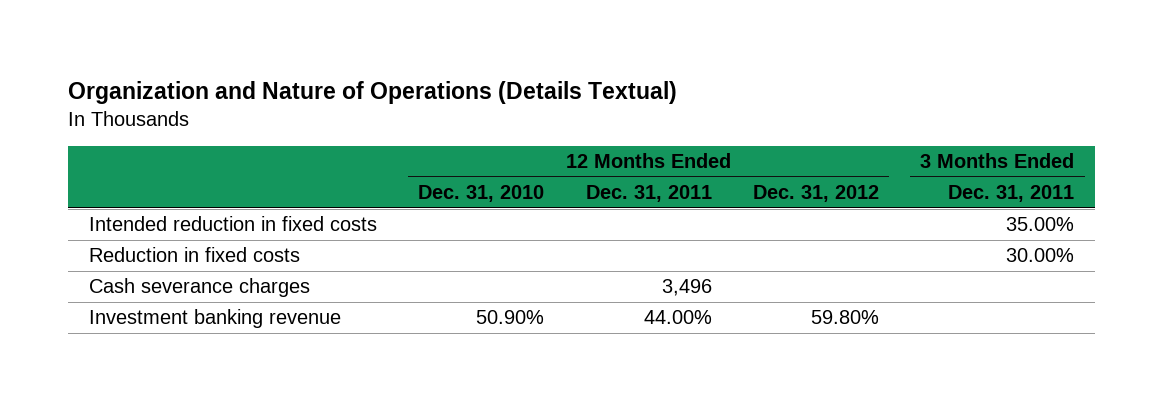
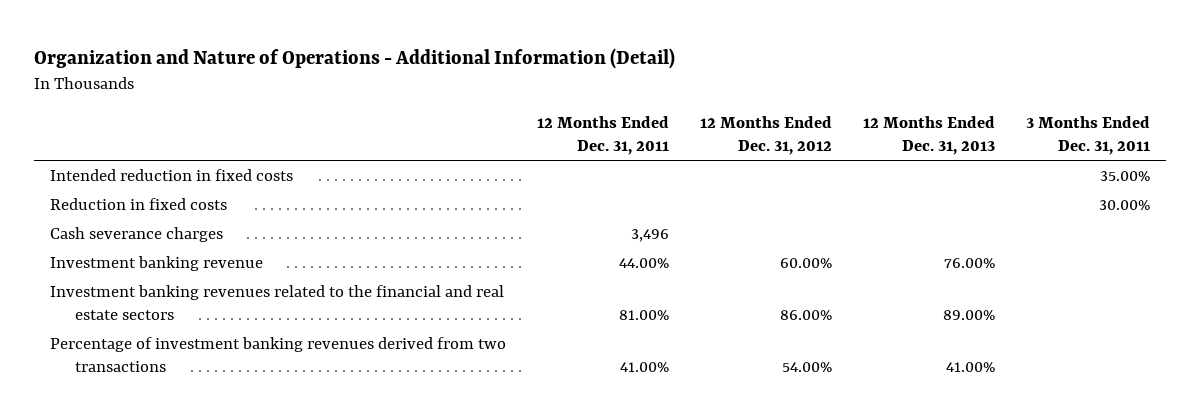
- Organization and Nature of Operations (Details Textual)
+ Organization and Nature of Operations - Additional Information (Detail)
- | 12 Months Ended Dec. 31, 2010 | 12 Months Ended Dec. 31, 2011 | 12 Months Ended Dec. 31, 2012 | 3 Months Ended Dec. 31, 2011
+ | 12 Months Ended Dec. 31, 2011 | 12 Months Ended Dec. 31, 2012 | 12 Months Ended Dec. 31, 2013 | 3 Months Ended Dec. 31, 2011
- Investment banking revenue | 50.90% | 44.00% | 59.80% |
+ Investment banking revenue | 44.00% | 60.00% | 76.00% |
+ Investment banking revenues related to the financial and real estate sectors | 81.00% | 86.00% | 89.00% |
+ Percentage of investment banking revenues derived from two transactions | 41.00% | 54.00% | 41.00% |

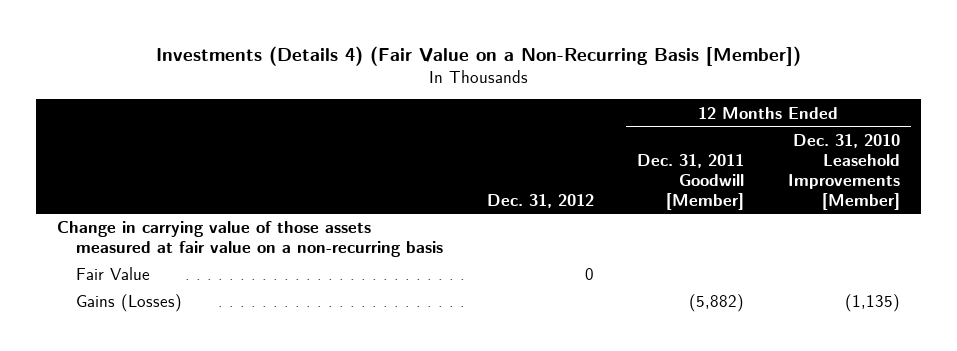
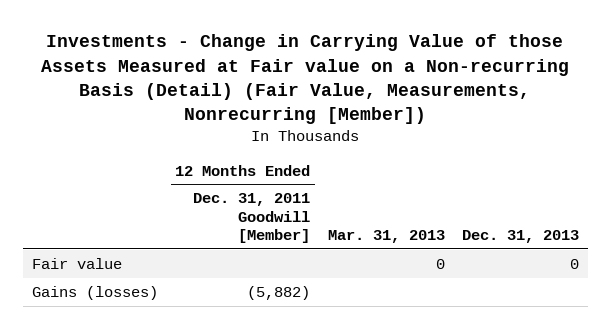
- Investments (Details 4) (Fair Value on a Non-Recurring Basis [Member])
+ Investments - Change in Carrying Value of those Assets Measured at Fair value on a Non-recurring Basis (Detail) (Fair Value, Measurements, Nonrecurring [Member])
- | Dec. 31, 2012 | 12 Months Ended Dec. 31, 2011 Goodwill [Member] | 12 Months Ended Dec. 31, 2010 Leasehold Improvements [Member]
+ | 12 Months Ended Dec. 31, 2011 Goodwill [Member] | Mar. 31, 2013 | Dec. 31, 2013
- Change in carrying value of those assets measured at fair value on a non-recurring basis
- Fair Value | 0 | |
- Gains (Losses) | | (5,882) | (1,135)
+ Fair value | | 0 | 0
+ Gains (losses) | (5,882) | |

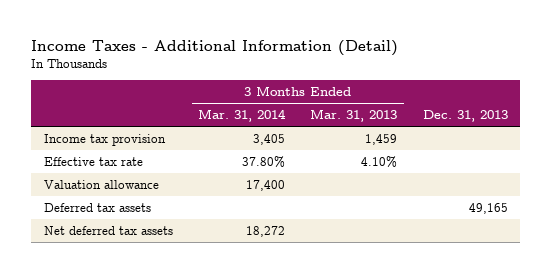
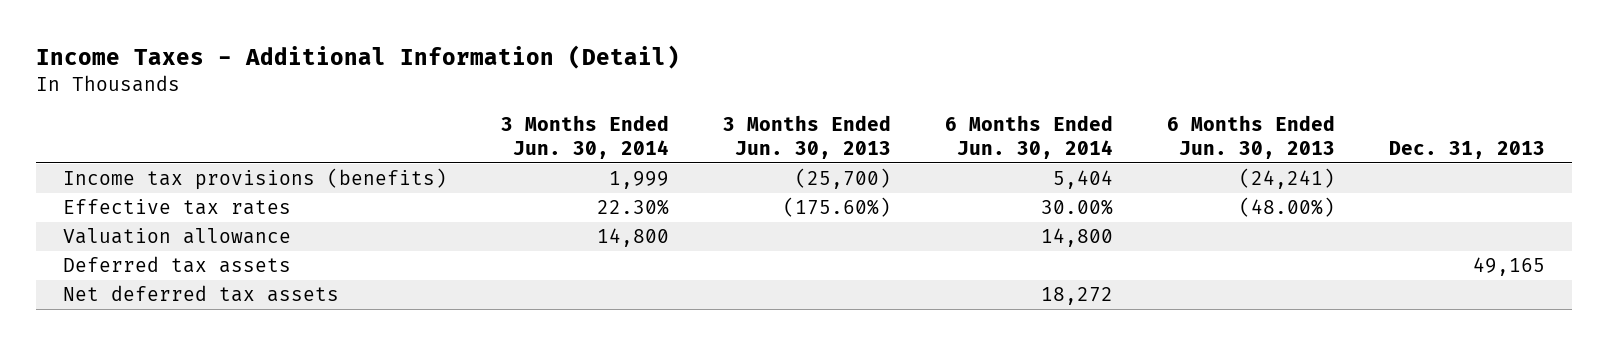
- | 3 Months Ended Mar. 31, 2014 | 3 Months Ended Mar. 31, 2013 | Dec. 31, 2013
+ | 3 Months Ended Jun. 30, 2014 | 3 Months Ended Jun. 30, 2013 | 6 Months Ended Jun. 30, 2014 | 6 Months Ended Jun. 30, 2013 | Dec. 31, 2013
- Income tax provision | 3,405 | 1,459 |
- Effective tax rate | 37.80% | 4.10% |
+ Income tax provisions (benefits) | 1,999 | (25,700) | 5,404 | (24,241) |
+ Effective tax rates | 22.30% | (175.60%) | 30.00% | (48.00%) |

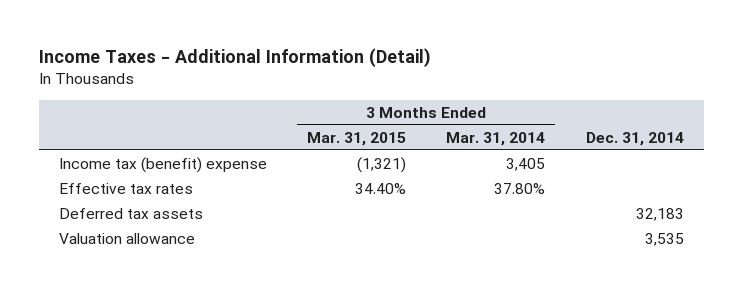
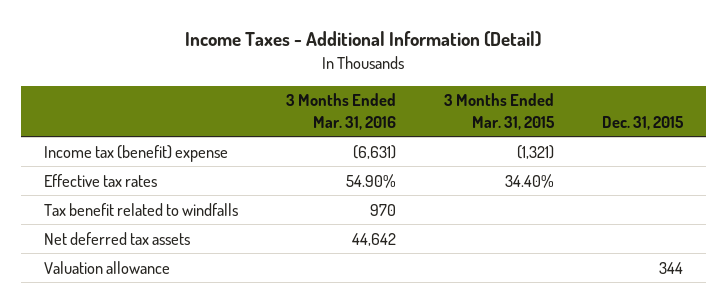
- | 3 Months Ended Mar. 31, 2015 | 3 Months Ended Mar. 31, 2014 | Dec. 31, 2014
+ | 3 Months Ended Mar. 31, 2016 | 3 Months Ended Mar. 31, 2015 | Dec. 31, 2015
- Deferred tax assets | | | 32,183
+ Tax benefit related to windfalls | 970 | |
+ Net deferred tax assets | 44,642 | |

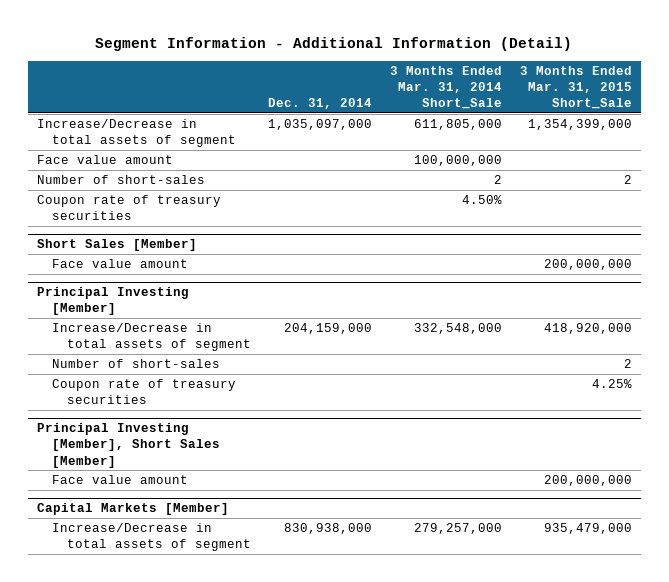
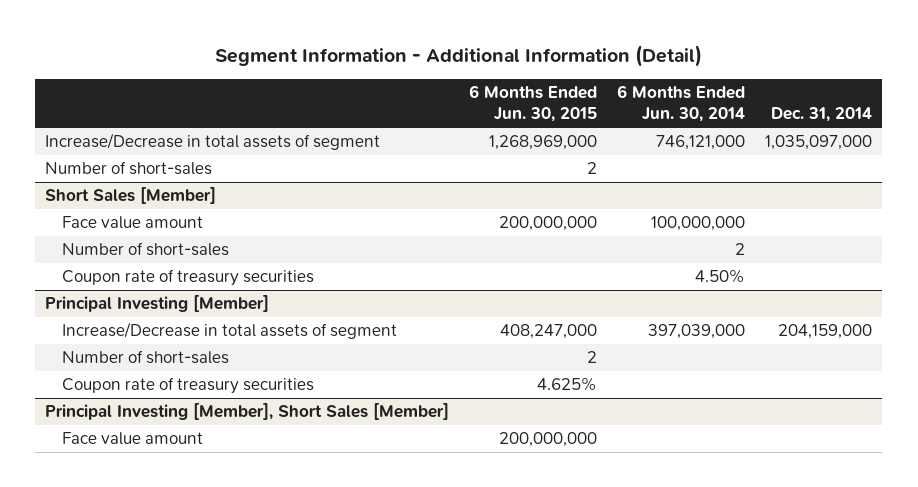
- | Dec. 31, 2014 | 3 Months Ended Mar. 31, 2014 Short_Sale | 3 Months Ended Mar. 31, 2015 Short_Sale
+ | 6 Months Ended Jun. 30, 2015 | 6 Months Ended Jun. 30, 2014 | Dec. 31, 2014
- Face value amount | | 100,000,000 |
- Coupon rate of treasury securities | | 4.50% |
@ Short Sales [Member]
+ Number of short-sales | | 2 |
+ Coupon rate of treasury securities | | 4.50% |
- Capital Markets [Member]
- Increase/Decrease in total assets of segment | 830,938,000 | 279,257,000 | 935,479,000

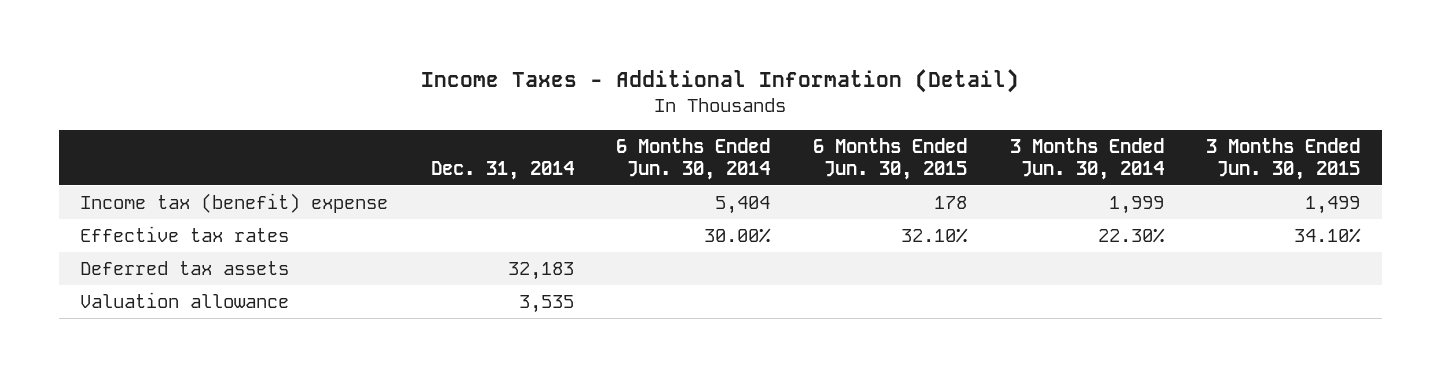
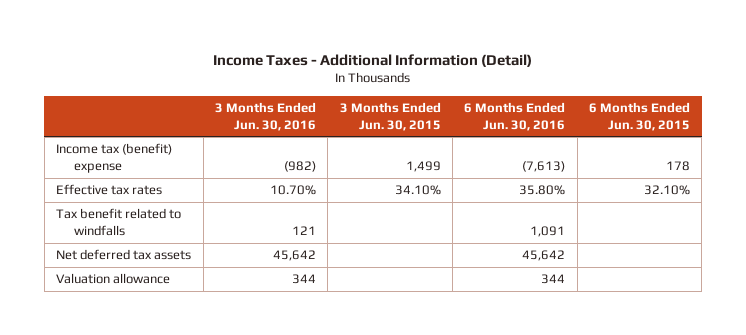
- | Dec. 31, 2014 | 6 Months Ended Jun. 30, 2014 | 6 Months Ended Jun. 30, 2015 | 3 Months Ended Jun. 30, 2014 | 3 Months Ended Jun. 30, 2015
+ | 3 Months Ended Jun. 30, 2016 | 3 Months Ended Jun. 30, 2015 | 6 Months Ended Jun. 30, 2016 | 6 Months Ended Jun. 30, 2015
- Deferred tax assets | 32,183 | | | |
+ Tax benefit related to windfalls | 121 | | 1,091 |
+ Net deferred tax assets | 45,642 | | 45,642 |

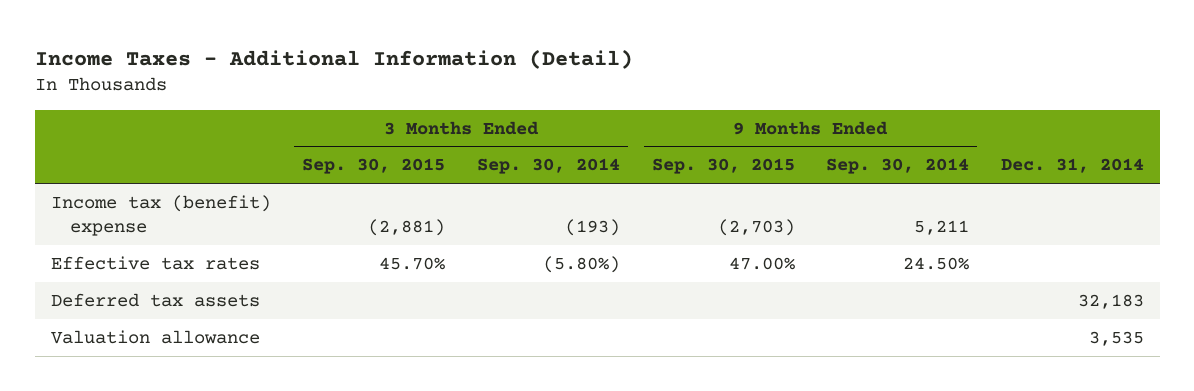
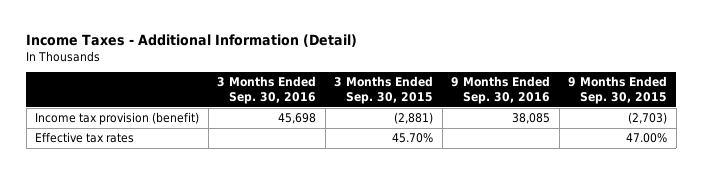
- | 3 Months Ended Sep. 30, 2015 | 3 Months Ended Sep. 30, 2014 | 9 Months Ended Sep. 30, 2015 | 9 Months Ended Sep. 30, 2014 | Dec. 31, 2014
+ | 3 Months Ended Sep. 30, 2016 | 3 Months Ended Sep. 30, 2015 | 9 Months Ended Sep. 30, 2016 | 9 Months Ended Sep. 30, 2015
- Income tax (benefit) expense | (2,881) | (193) | (2,703) | 5,211 |
+ Income tax provision (benefit) | 45,698 | (2,881) | 38,085 | (2,703)
- Deferred tax assets | | | | | 32,183
- Valuation allowance | | | | | 3,535

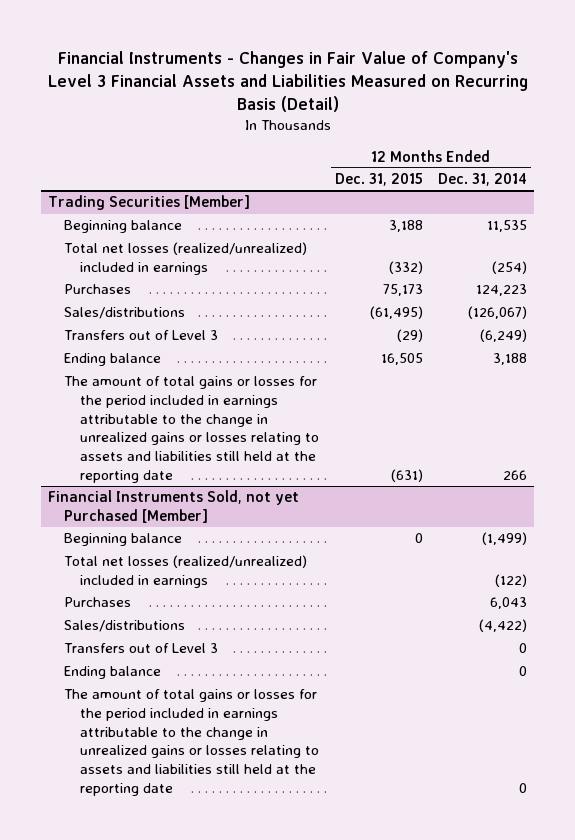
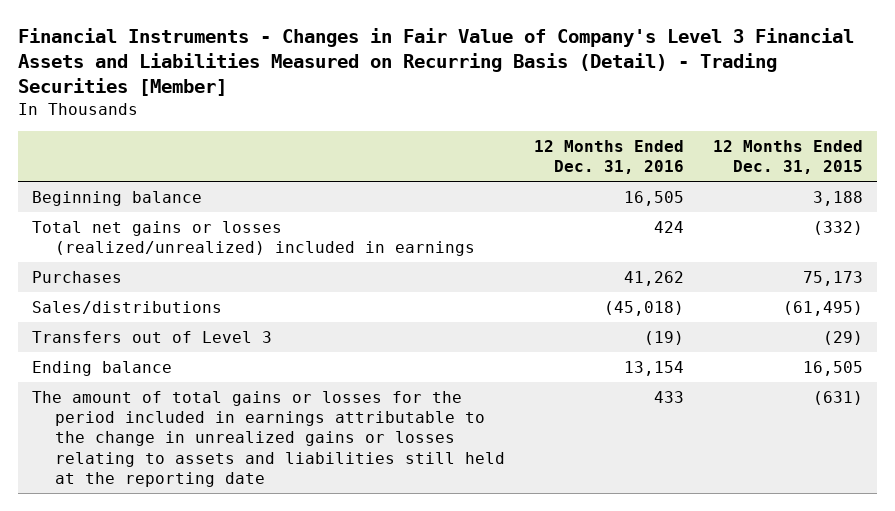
- Financial Instruments - Changes in Fair Value of Company's Level 3 Financial Assets and Liabilities Measured on Recurring Basis (Detail)
+ Financial Instruments - Changes in Fair Value of Company's Level 3 Financial Assets and Liabilities Measured on Recurring Basis (Detail) - Trading Securities [Member]
- | 12 Months Ended Dec. 31, 2015 | 12 Months Ended Dec. 31, 2014
+ | 12 Months Ended Dec. 31, 2016 | 12 Months Ended Dec. 31, 2015
- Trading Securities [Member]
- Total net losses (realized/unrealized) included in earnings | (332) | (254)
+ Total net gains or losses (realized/unrealized) included in earnings | 424 | (332)
- Financial Instruments Sold, not yet Purchased [Member]
- Beginning balance | 0 | (1,499)
- Total net losses (realized/unrealized) included in earnings | | (122)
- Purchases | | 6,043
- Sales/distributions | | (4,422)
- Transfers out of Level 3 | | 0
- Ending balance | | 0
- The amount of total gains or losses for the period included in earnings attributable to the change in unrealized gains or losses relating to assets and liabilities still held at the reporting date | | 0

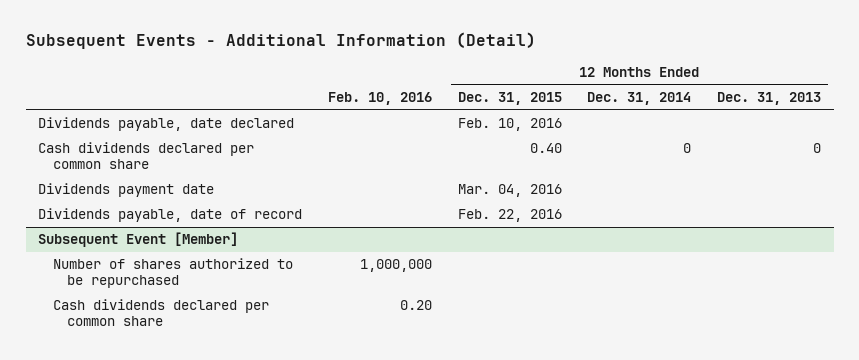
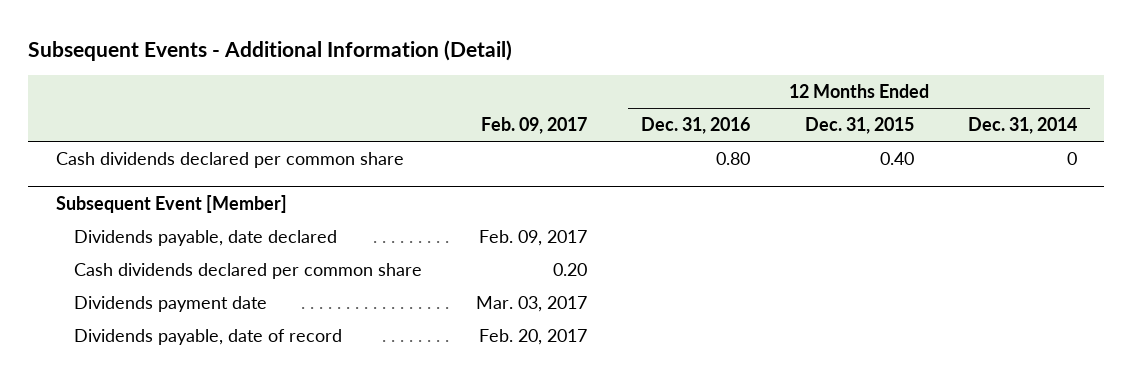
- | Feb. 10, 2016 | 12 Months Ended Dec. 31, 2015 | 12 Months Ended Dec. 31, 2014 | 12 Months Ended Dec. 31, 2013
+ | Feb. 09, 2017 | 12 Months Ended Dec. 31, 2016 | 12 Months Ended Dec. 31, 2015 | 12 Months Ended Dec. 31, 2014
- Dividends payable, date declared | | Feb. 10, 2016 | |
- Dividends payment date | | Mar. 04, 2016 | |
- Dividends payable, date of record | | Feb. 22, 2016 | |
@ Subsequent Event [Member]
- Number of shares authorized to be repurchased | 1,000,000 | | |
+ Dividends payable, date declared | Feb. 09, 2017 | | |
+ Dividends payment date | Mar. 03, 2017 | | |
+ Dividends payable, date of record | Feb. 20, 2017 | | |

